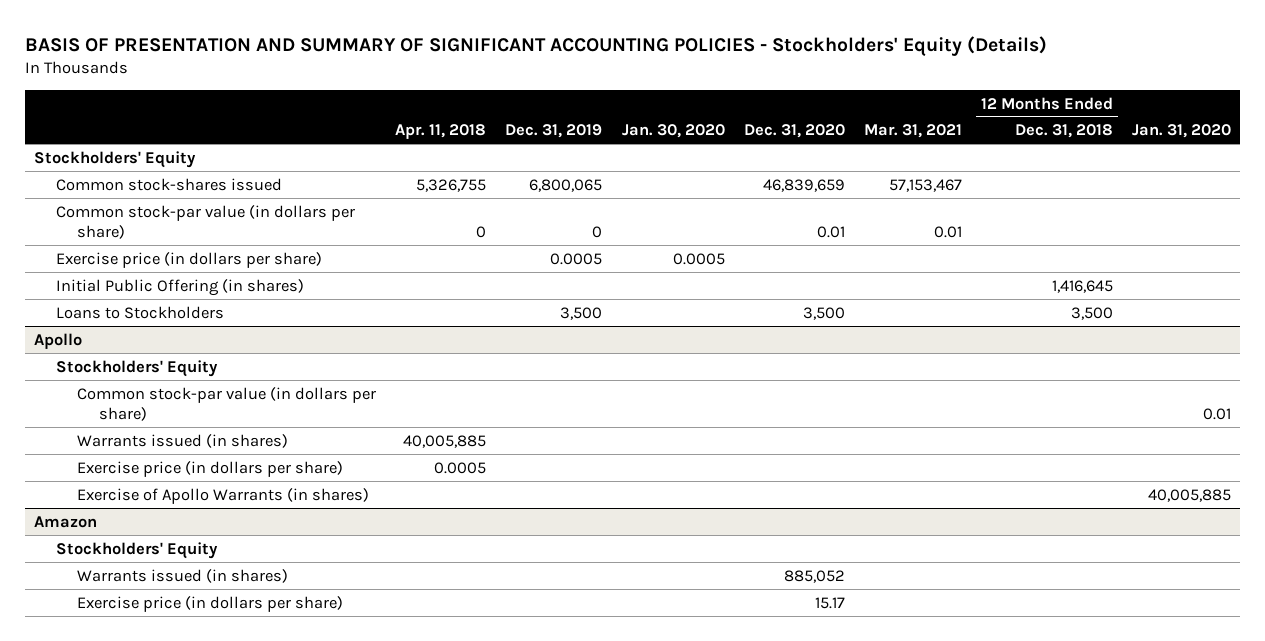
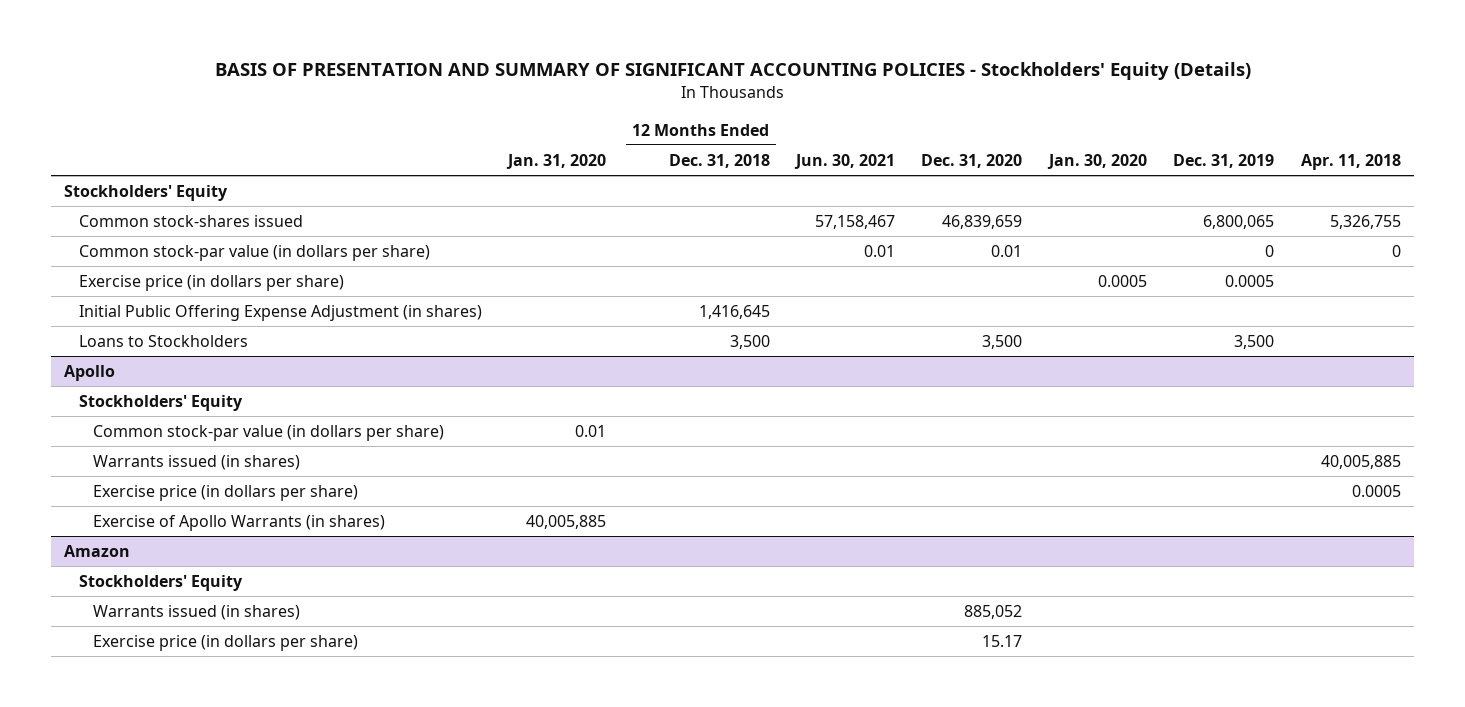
- | Apr. 11, 2018 | Dec. 31, 2019 | Jan. 30, 2020 | Dec. 31, 2020 | Mar. 31, 2021 | 12 Months Ended Dec. 31, 2018 | Jan. 31, 2020
+ | Jan. 31, 2020 | 12 Months Ended Dec. 31, 2018 | Jun. 30, 2021 | Dec. 31, 2020 | Jan. 30, 2020 | Dec. 31, 2019 | Apr. 11, 2018
- Initial Public Offering (in shares) | | | | | | 1,416,645 |
+ Initial Public Offering Expense Adjustment (in shares) | | 1,416,645 | | | | |

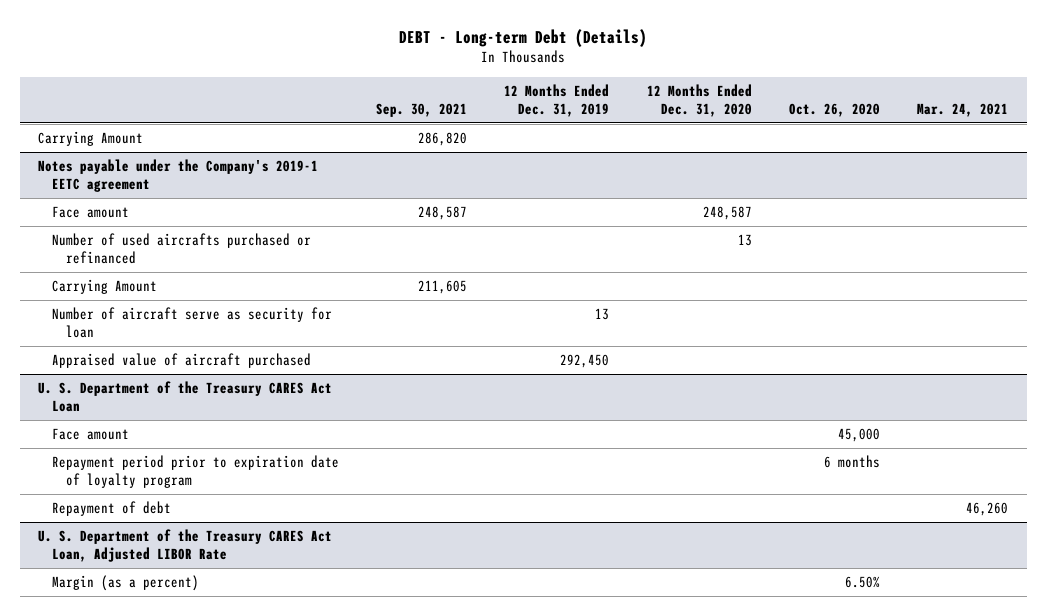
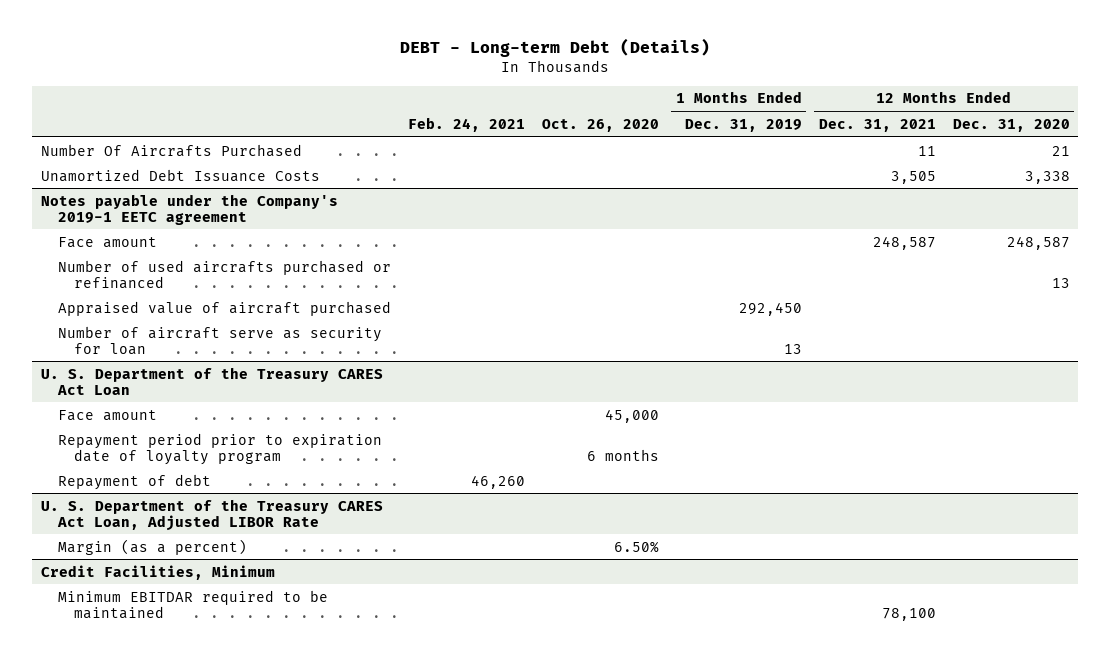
- | Sep. 30, 2021 | 12 Months Ended Dec. 31, 2019 | 12 Months Ended Dec. 31, 2020 | Oct. 26, 2020 | Mar. 24, 2021
+ | Feb. 24, 2021 | Oct. 26, 2020 | 1 Months Ended Dec. 31, 2019 | 12 Months Ended Dec. 31, 2021 | 12 Months Ended Dec. 31, 2020
- Carrying Amount | 286,820 | | | |
+ Number Of Aircrafts Purchased | | | | 11 | 21
+ Unamortized Debt Issuance Costs | | | | 3,505 | 3,338
@ Notes payable under the Company's 2019-1 EETC agreement
- Carrying Amount | 211,605 | | | |
moved down: Number of aircraft serve as security for loan | | | 13 | |
+ Credit Facilities, Minimum
+ Minimum EBITDAR required to be maintained | | | | 78,100 |

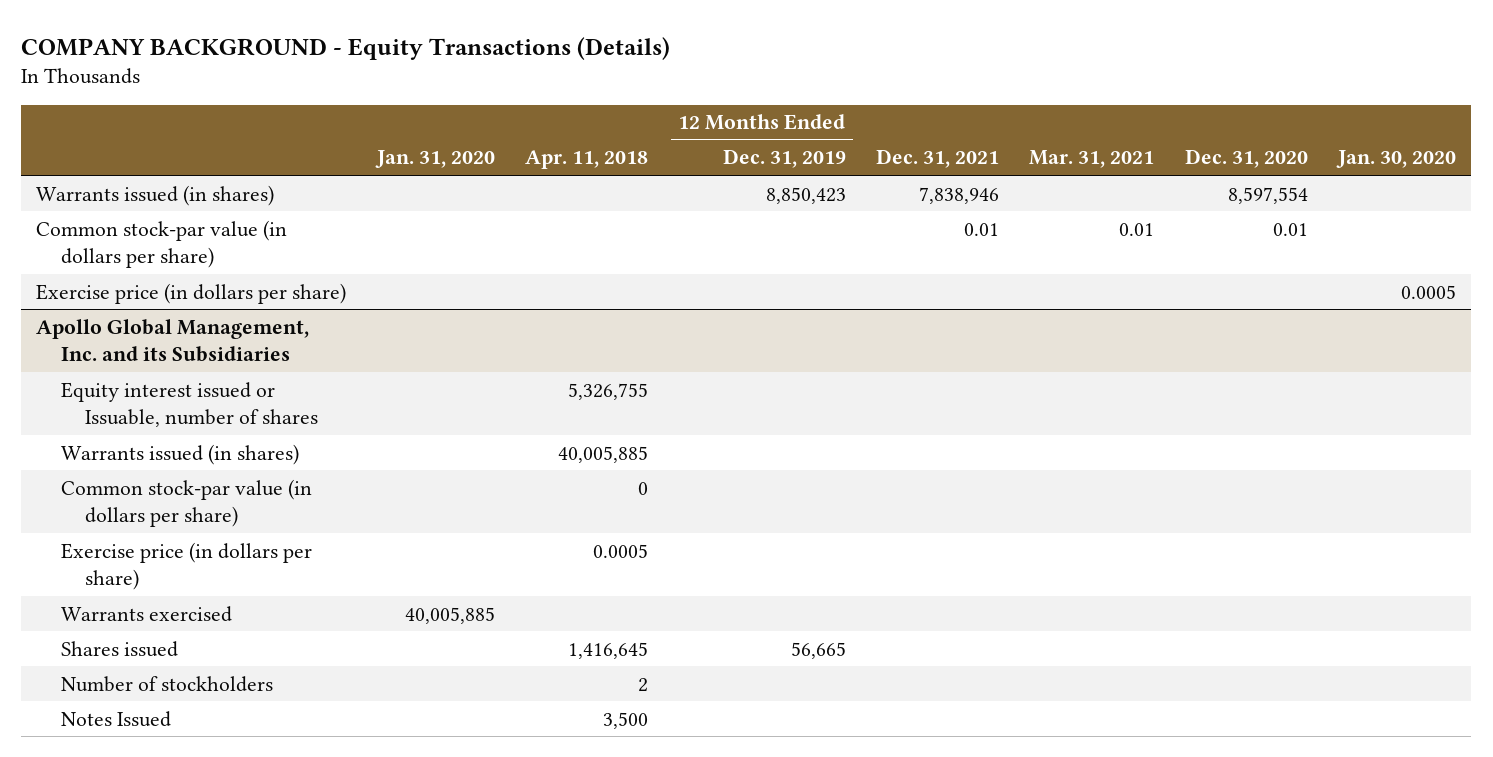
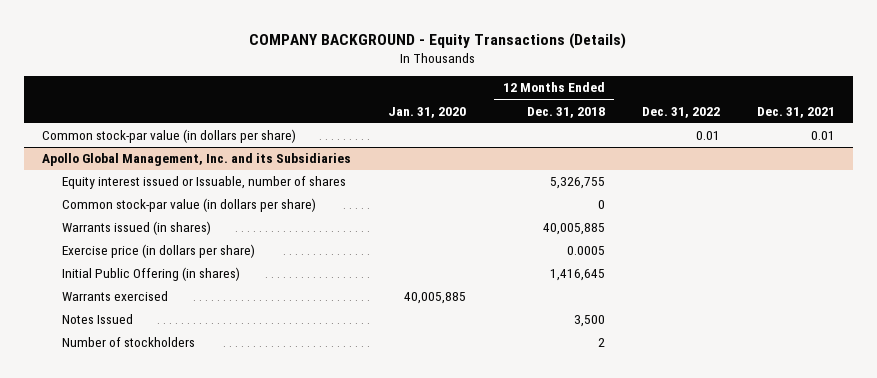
- | Jan. 31, 2020 | Apr. 11, 2018 | 12 Months Ended Dec. 31, 2019 | Dec. 31, 2021 | Mar. 31, 2021 | Dec. 31, 2020 | Jan. 30, 2020
+ | Jan. 31, 2020 | 12 Months Ended Dec. 31, 2018 | Dec. 31, 2022 | Dec. 31, 2021
- Warrants issued (in shares) | | | 8,850,423 | 7,838,946 | | 8,597,554 |
- Exercise price (in dollars per share) | | | | | | | 0.0005
@ Apollo Global Management, Inc. and its Subsidiaries
moved down: Warrants issued (in shares) | | 40,005,885 | |
+ Initial Public Offering (in shares) | | 1,416,645 | |
- Shares issued | | 1,416,645 | 56,665 | | | |
moved down: Number of stockholders | | 2 | |

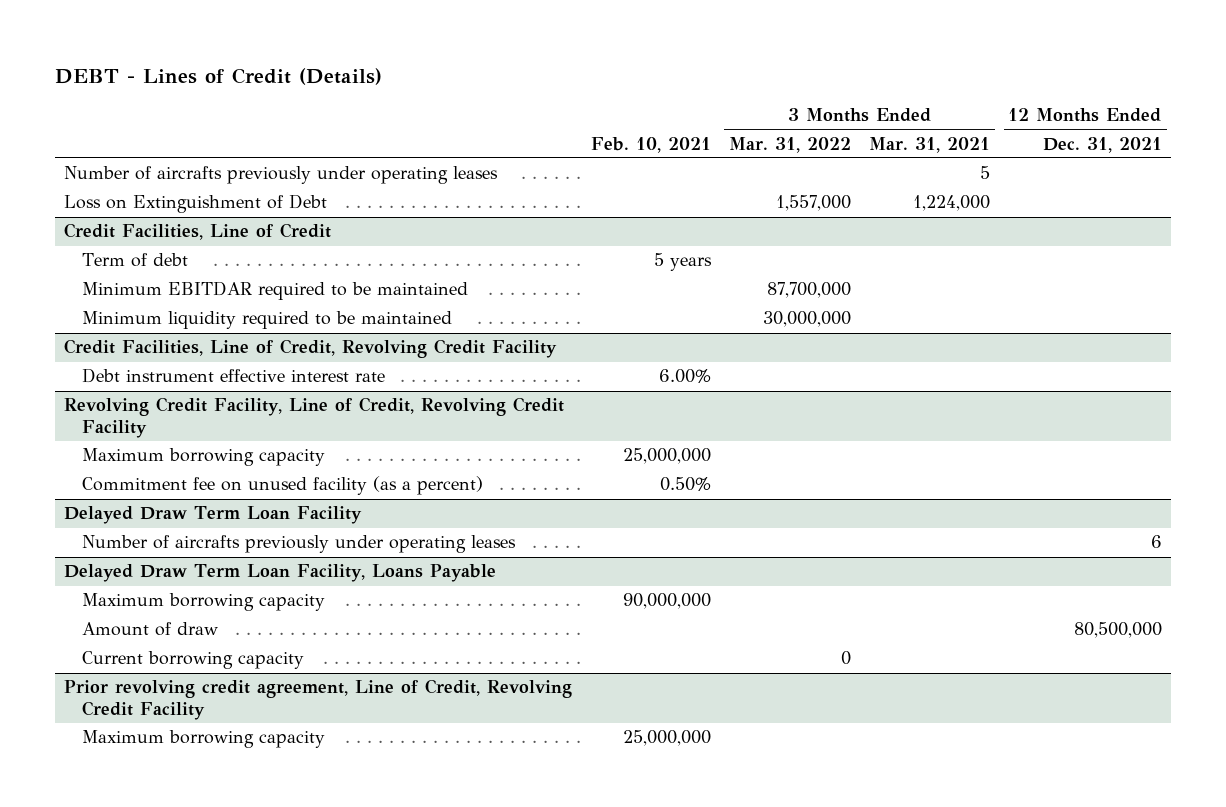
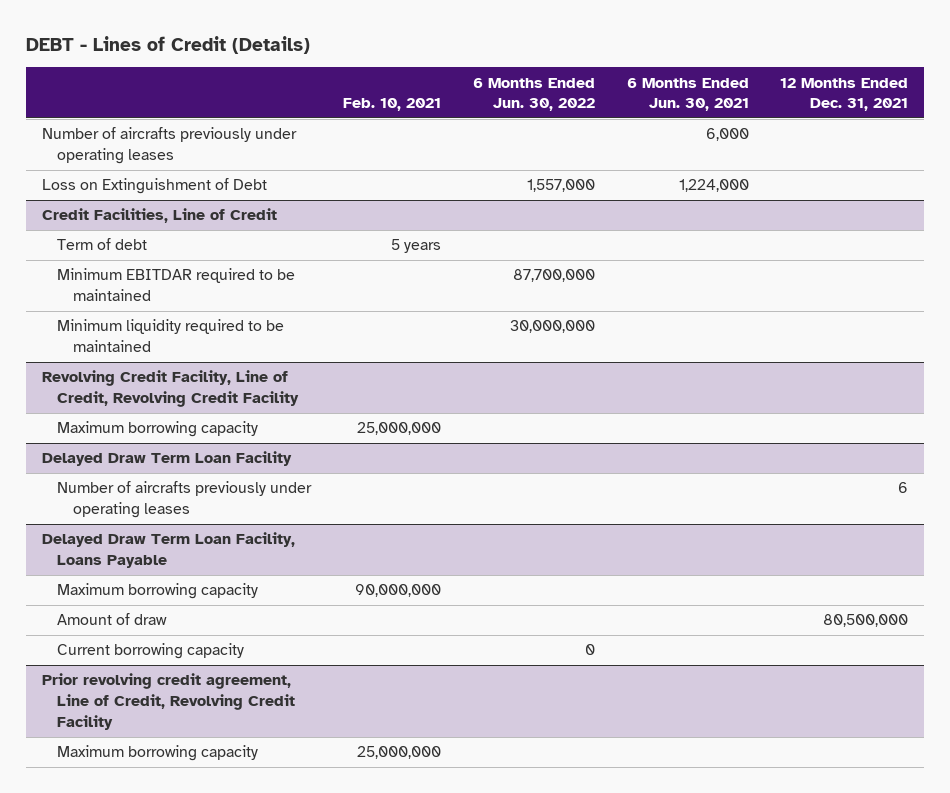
- | Feb. 10, 2021 | 3 Months Ended Mar. 31, 2022 | 3 Months Ended Mar. 31, 2021 | 12 Months Ended Dec. 31, 2021
+ | Feb. 10, 2021 | 6 Months Ended Jun. 30, 2022 | 6 Months Ended Jun. 30, 2021 | 12 Months Ended Dec. 31, 2021
- Credit Facilities, Line of Credit, Revolving Credit Facility
- Debt instrument effective interest rate | 6.00% | | |
@ Revolving Credit Facility, Line of Credit, Revolving Credit Facility
- Commitment fee on unused facility (as a percent) | 0.50% | | |

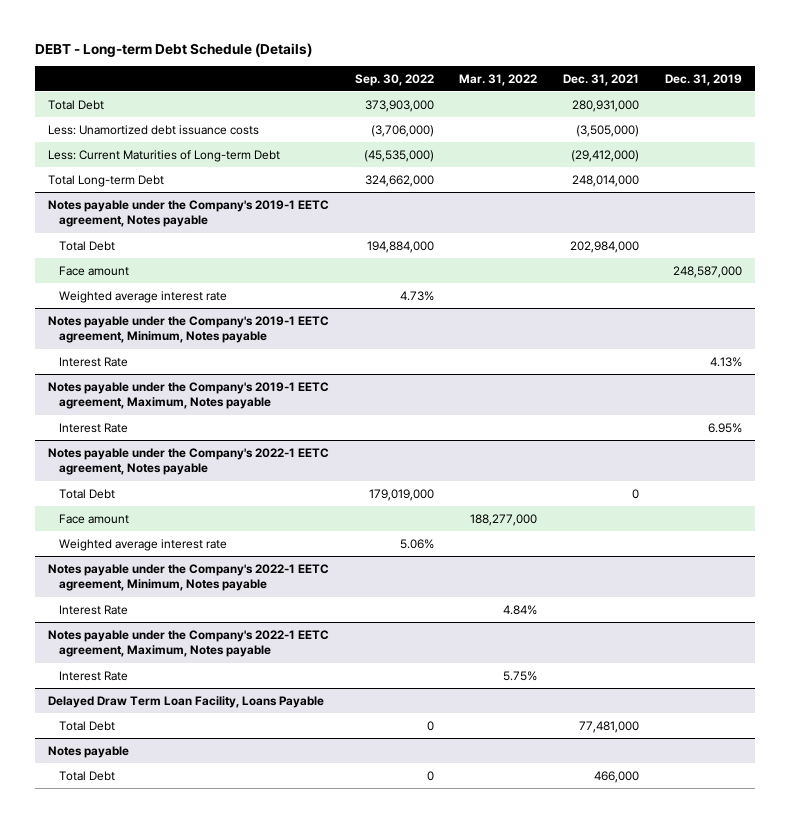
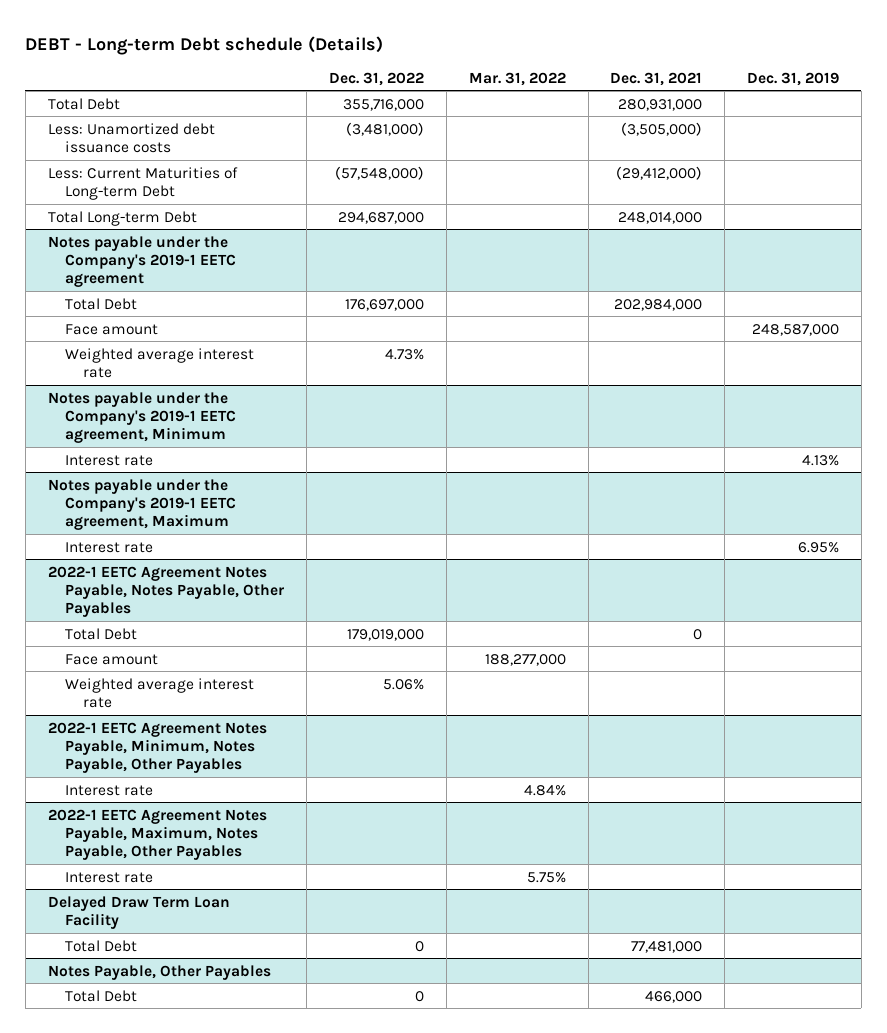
- DEBT - Long-term Debt Schedule (Details)
+ DEBT - Long-term Debt schedule (Details)
- | Sep. 30, 2022 | Mar. 31, 2022 | Dec. 31, 2021 | Dec. 31, 2019
+ | Dec. 31, 2022 | Mar. 31, 2022 | Dec. 31, 2021 | Dec. 31, 2019
- Notes payable under the Company's 2019-1 EETC agreement, Notes payable
+ Notes payable under the Company's 2019-1 EETC agreement
- Notes payable under the Company's 2019-1 EETC agreement, Minimum, Notes payable
- Interest Rate | | | | 4.13%
- Notes payable under the Company's 2019-1 EETC agreement, Maximum, Notes payable
- Interest Rate | | | | 6.95%
- Notes payable under the Company's 2022-1 EETC agreement, Notes payable
+ Notes payable under the Company's 2019-1 EETC agreement, Minimum
+ Interest rate | | | | 4.13%
+ Notes payable under the Company's 2019-1 EETC agreement, Maximum
+ Interest rate | | | | 6.95%
+ 2022-1 EETC Agreement Notes Payable, Notes Payable, Other Payables
- Notes payable under the Company's 2022-1 EETC agreement, Minimum, Notes payable
- Interest Rate | | 4.84% | |
- Notes payable under the Company's 2022-1 EETC agreement, Maximum, Notes payable
- Interest Rate | | 5.75% | |
- Delayed Draw Term Loan Facility, Loans Payable
+ 2022-1 EETC Agreement Notes Payable, Minimum, Notes Payable, Other Payables
+ Interest rate | | 4.84% | |
+ 2022-1 EETC Agreement Notes Payable, Maximum, Notes Payable, Other Payables
+ Interest rate | | 5.75% | |
+ Delayed Draw Term Loan Facility
- Notes payable
+ Notes Payable, Other Payables

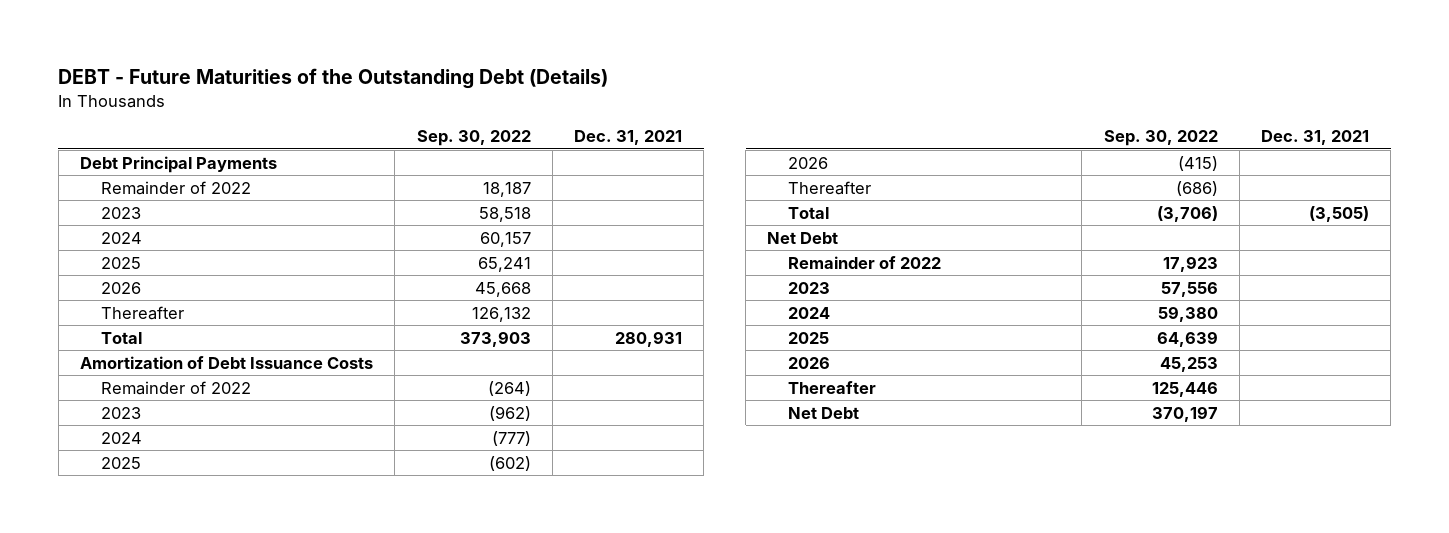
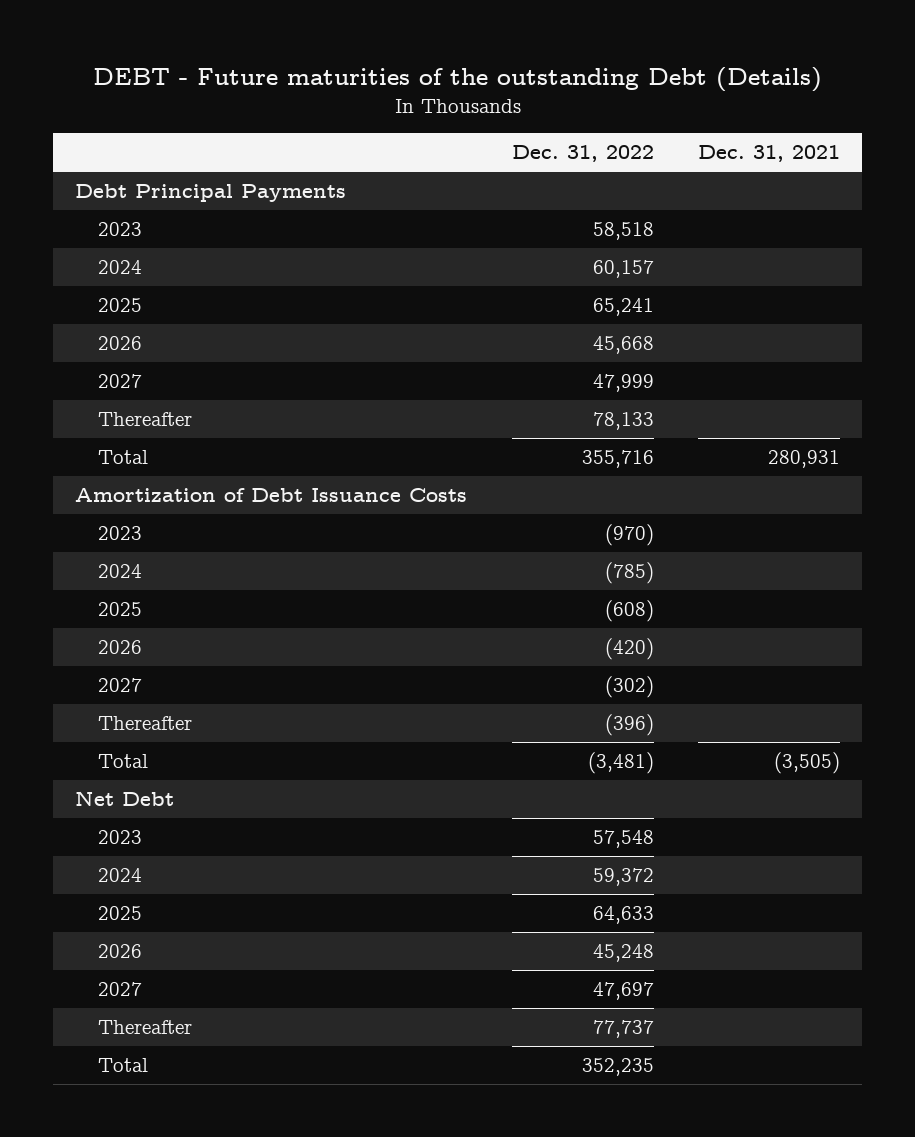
- DEBT - Future Maturities of the Outstanding Debt (Details)
+ DEBT - Future maturities of the outstanding Debt (Details)
- | Sep. 30, 2022 | Dec. 31, 2021
+ | Dec. 31, 2022 | Dec. 31, 2021
- Remainder of 2022 | 18,187 |
+ 2027 | 47,999 |
- Remainder of 2022 | (264) |
+ 2027 | (302) |
- Remainder of 2022 | 17,923 |
+ 2027 | 47,697 |
- Net Debt | 370,197 |
+ Total | 352,235 |

